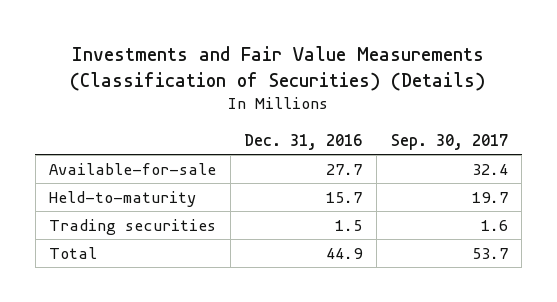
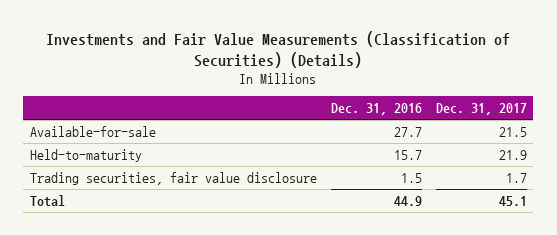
- | Dec. 31, 2016 | Sep. 30, 2017
+ | Dec. 31, 2016 | Dec. 31, 2017
- Trading securities | 1.5 | 1.6
+ Trading securities, fair value disclosure | 1.5 | 1.7

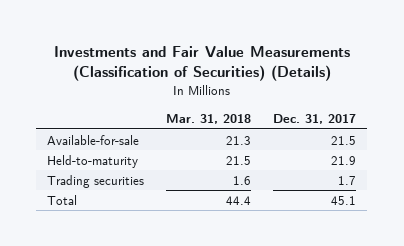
- | Dec. 31, 2016 | Dec. 31, 2017
+ | Mar. 31, 2018 | Dec. 31, 2017
- Trading securities, fair value disclosure | 1.5 | 1.7
+ Trading securities | 1.6 | 1.7

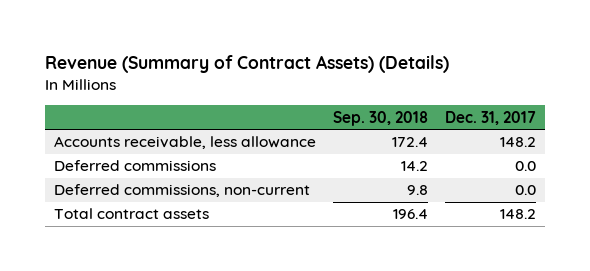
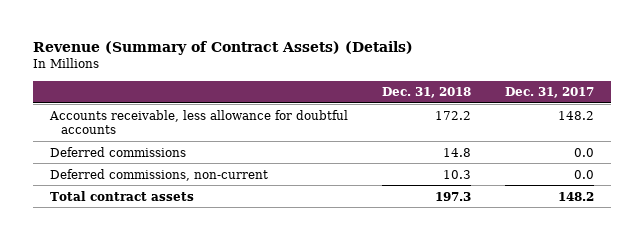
- | Sep. 30, 2018 | Dec. 31, 2017
+ | Dec. 31, 2018 | Dec. 31, 2017
- Accounts receivable, less allowance | 172.4 | 148.2
+ Accounts receivable, less allowance for doubtful accounts | 172.2 | 148.2

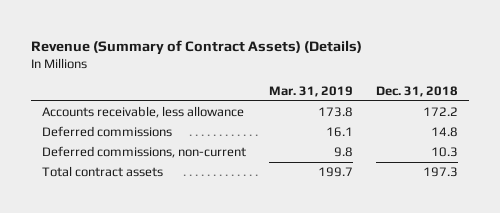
- | Dec. 31, 2018 | Dec. 31, 2017
+ | Mar. 31, 2019 | Dec. 31, 2018
- Accounts receivable, less allowance for doubtful accounts | 172.2 | 148.2
+ Accounts receivable, less allowance | 173.8 | 172.2

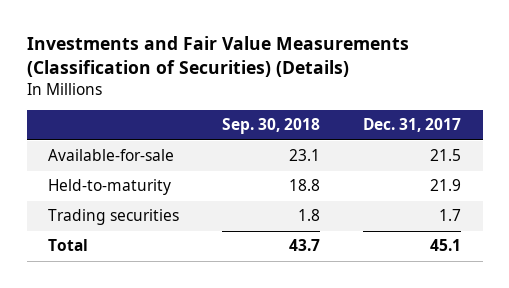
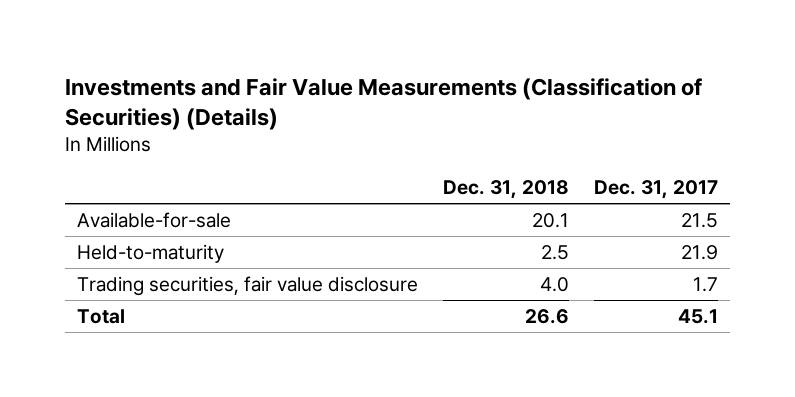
- | Sep. 30, 2018 | Dec. 31, 2017
+ | Dec. 31, 2018 | Dec. 31, 2017
- Trading securities | 1.8 | 1.7
+ Trading securities, fair value disclosure | 4.0 | 1.7

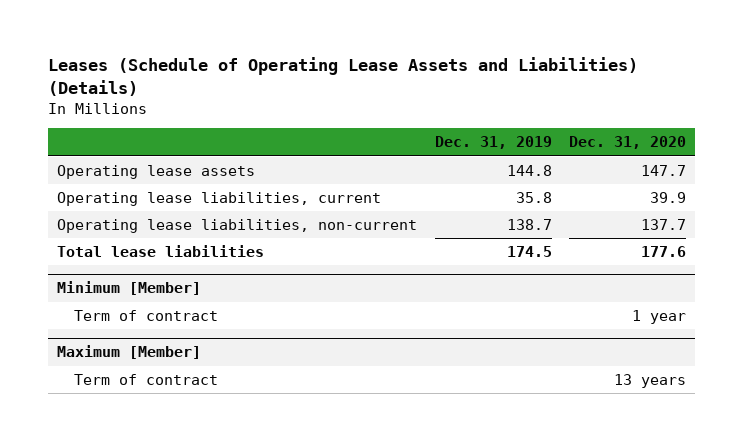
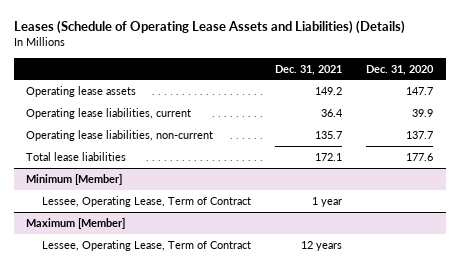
- | Dec. 31, 2019 | Dec. 31, 2020
+ | Dec. 31, 2021 | Dec. 31, 2020
@ Minimum [Member]
- Term of contract | | 1 year
+ Lessee, Operating Lease, Term of Contract | 1 year |
@ Maximum [Member]
- Term of contract | | 13 years
+ Lessee, Operating Lease, Term of Contract | 12 years |

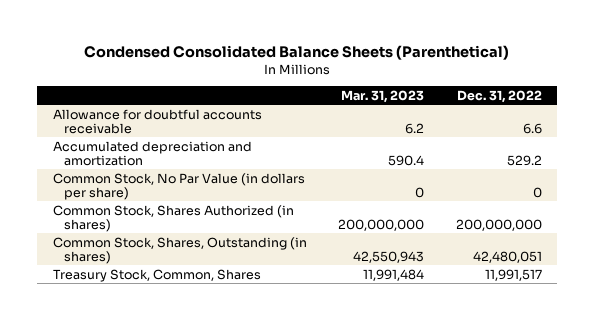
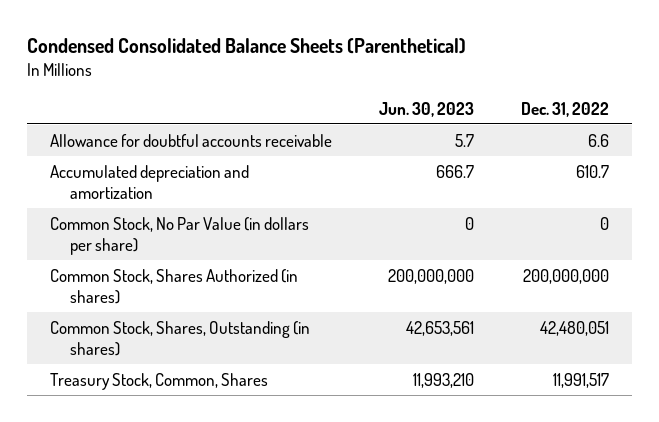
- | Mar. 31, 2023 | Dec. 31, 2022
+ | Jun. 30, 2023 | Dec. 31, 2022
- Accumulated depreciation and amortization | 590.4 | 529.2
+ Accumulated depreciation and amortization | 666.7 | 610.7

